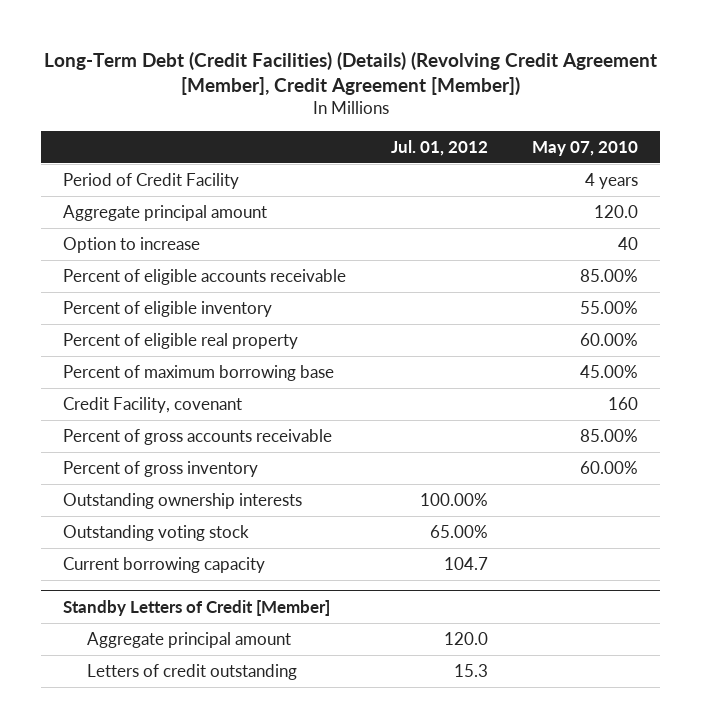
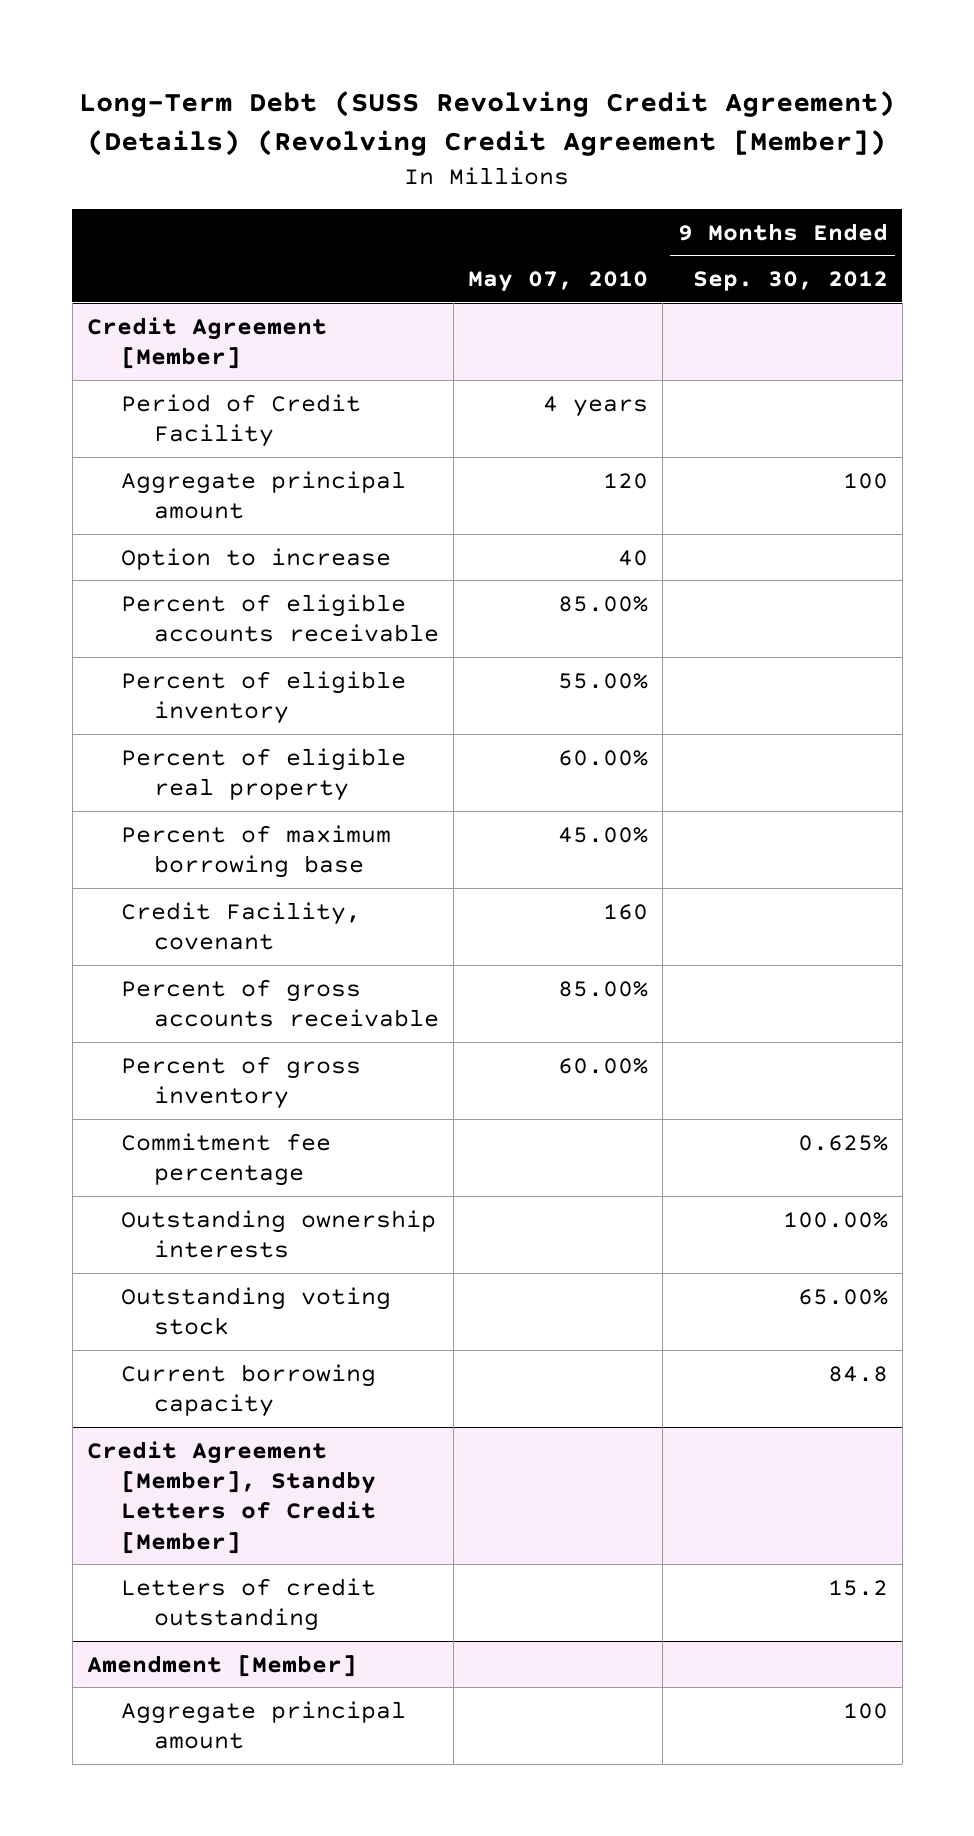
- Long-Term Debt (Credit Facilities) (Details) (Revolving Credit Agreement [Member], Credit Agreement [Member])
+ Long-Term Debt (SUSS Revolving Credit Agreement) (Details) (Revolving Credit Agreement [Member])
- | Jul. 01, 2012 | May 07, 2010
+ | May 07, 2010 | 9 Months Ended Sep. 30, 2012
+ Credit Agreement [Member]
- Aggregate principal amount | | 120.0
+ Aggregate principal amount | 120 | 100
+ Commitment fee percentage | | 0.625%
- Standby Letters of Credit [Member]
- Aggregate principal amount | 120.0 |
+ Credit Agreement [Member], Standby Letters of Credit [Member]
+ Amendment [Member]
+ Aggregate principal amount | | 100

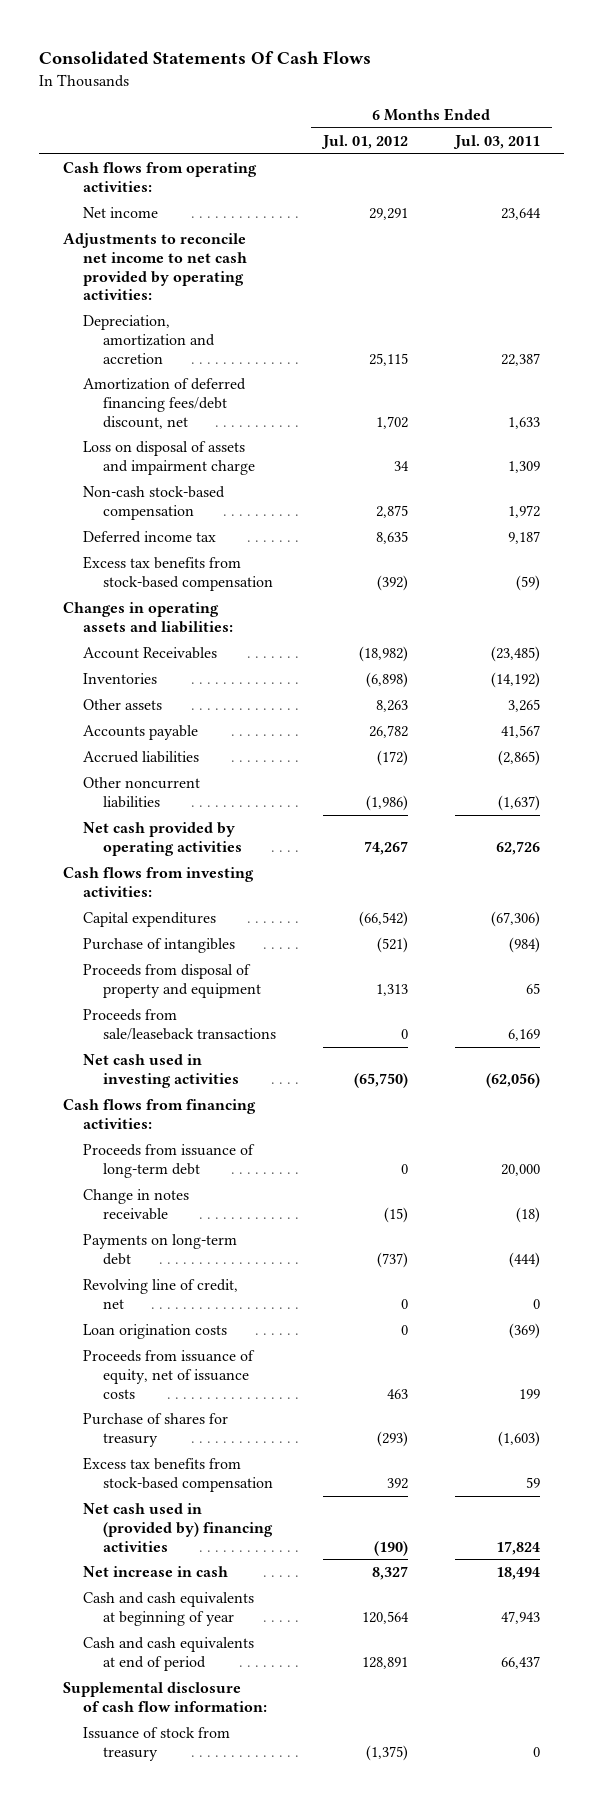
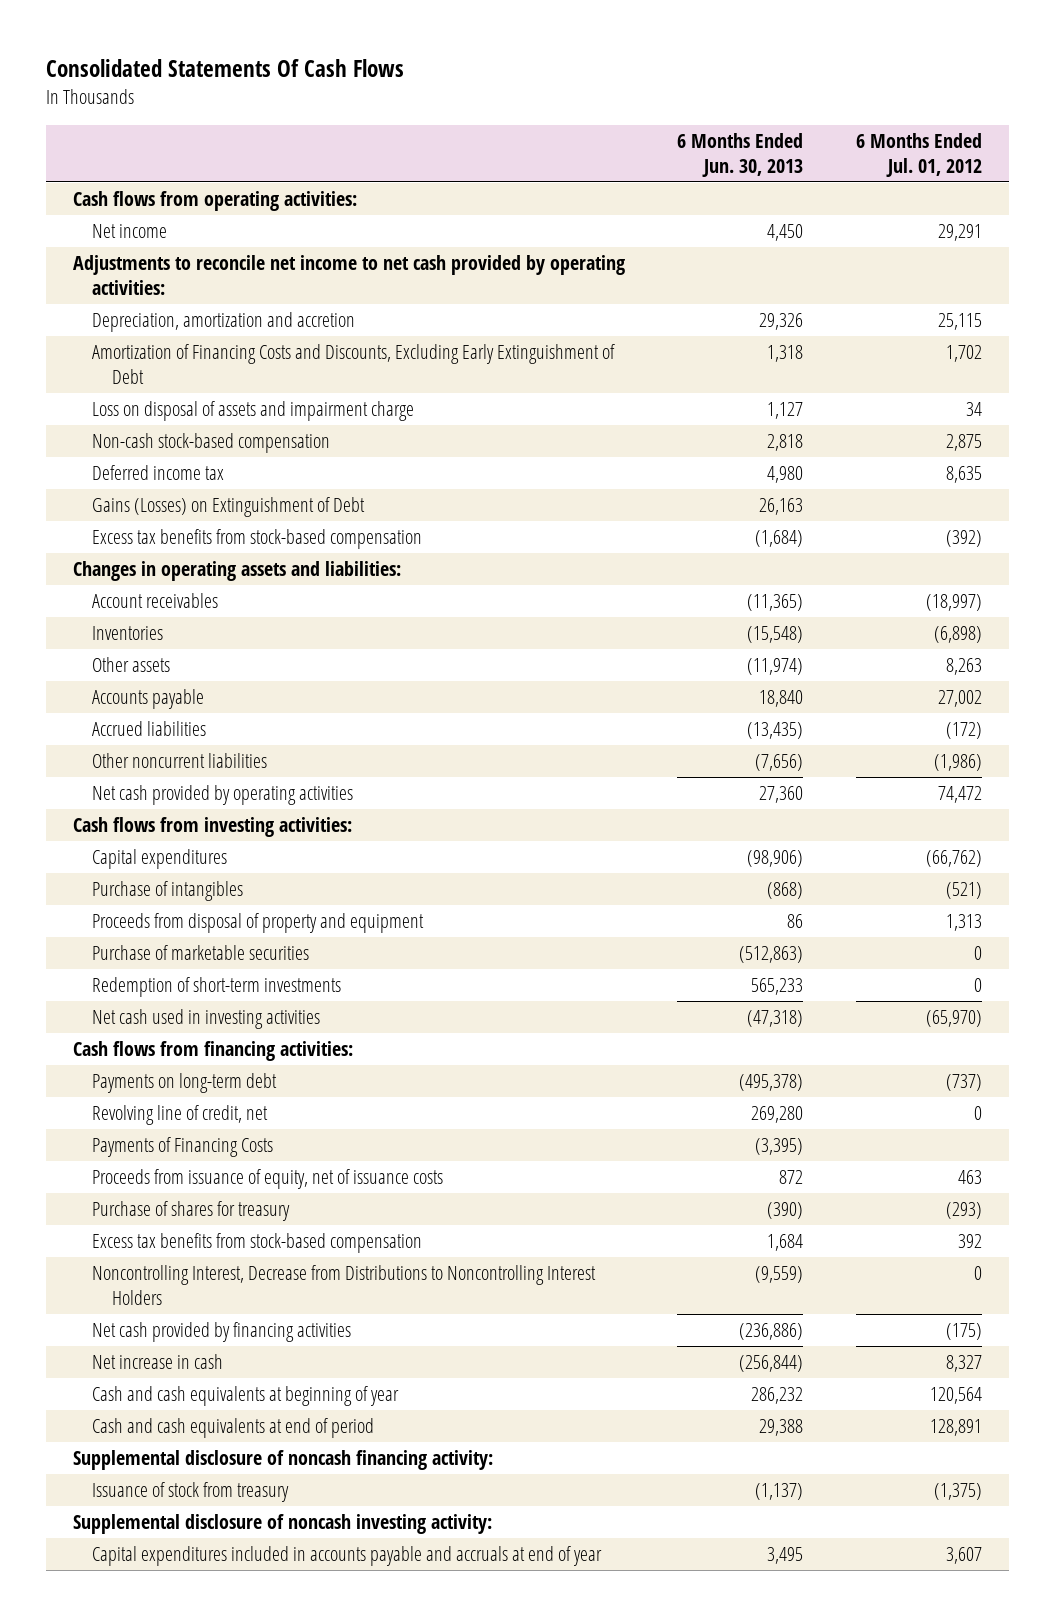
- | 6 Months Ended Jul. 01, 2012 | 6 Months Ended Jul. 03, 2011
+ | 6 Months Ended Jun. 30, 2013 | 6 Months Ended Jul. 01, 2012
- Amortization of deferred financing fees/debt discount, net | 1,702 | 1,633
+ Amortization of Financing Costs and Discounts, Excluding Early Extinguishment of Debt | 1,318 | 1,702
+ Gains (Losses) on Extinguishment of Debt | 26,163 |
- Account Receivables | (18,982) | (23,485)
+ Account receivables | (11,365) | (18,997)
- Accounts payable | 26,782 | 41,567
+ Accounts payable | 18,840 | 27,002
- Net cash provided by operating activities | 74,267 | 62,726
+ Net cash provided by operating activities | 27,360 | 74,472
- Capital expenditures | (66,542) | (67,306)
+ Capital expenditures | (98,906) | (66,762)
- Proceeds from sale/leaseback transactions | 0 | 6,169
- Net cash used in investing activities | (65,750) | (62,056)
+ Purchase of marketable securities | (512,863) | 0
+ Redemption of short-term investments | 565,233 | 0
+ Net cash used in investing activities | (47,318) | (65,970)
- Proceeds from issuance of long-term debt | 0 | 20,000
- Change in notes receivable | (15) | (18)
- Loan origination costs | 0 | (369)
+ Payments of Financing Costs | (3,395) |
- Net cash used in (provided by) financing activities | (190) | 17,824
+ Noncontrolling Interest, Decrease from Distributions to Noncontrolling Interest Holders | (9,559) | 0
+ Net cash provided by financing activities | (236,886) | (175)
- Supplemental disclosure of cash flow information:
+ Supplemental disclosure of noncash financing activity:
+ Supplemental disclosure of noncash investing activity:
+ Capital expenditures included in accounts payable and accruals at end of year | 3,495 | 3,607

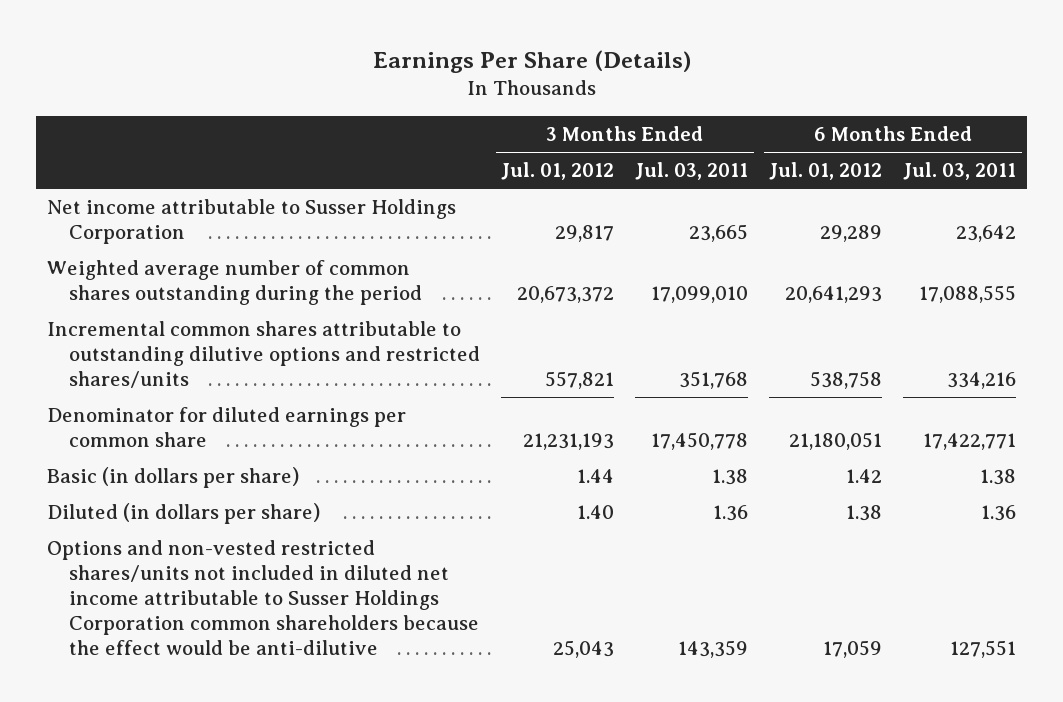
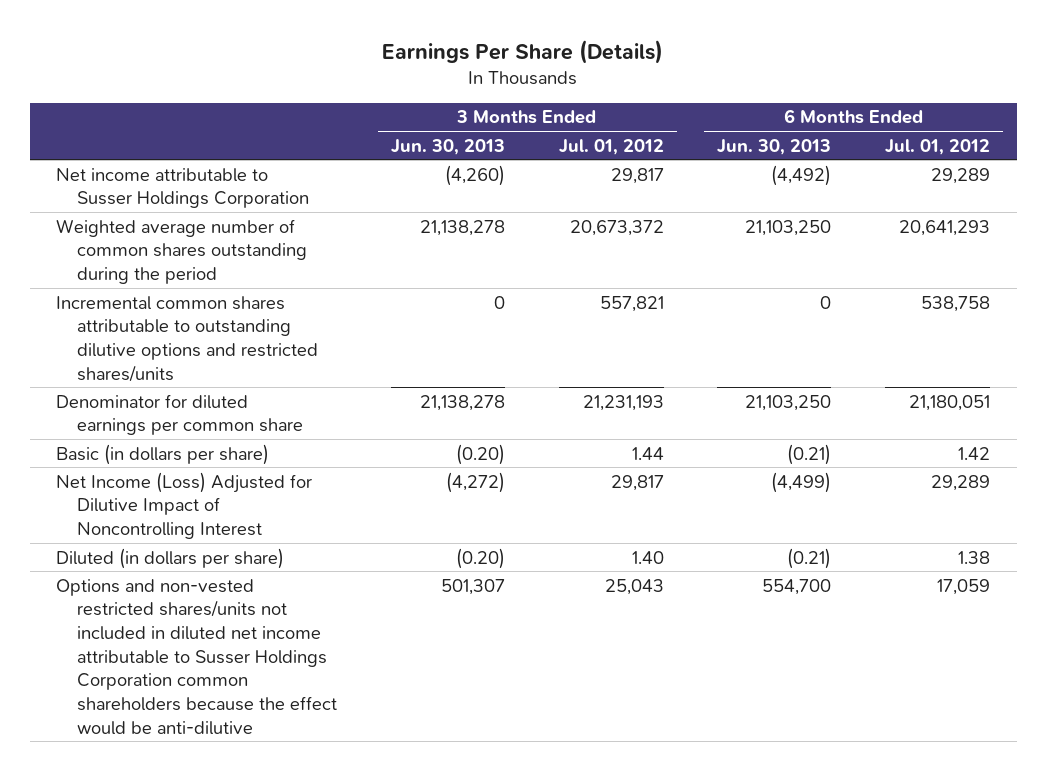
- | 3 Months Ended Jul. 01, 2012 | 3 Months Ended Jul. 03, 2011 | 6 Months Ended Jul. 01, 2012 | 6 Months Ended Jul. 03, 2011
+ | 3 Months Ended Jun. 30, 2013 | 3 Months Ended Jul. 01, 2012 | 6 Months Ended Jun. 30, 2013 | 6 Months Ended Jul. 01, 2012
+ Net Income (Loss) Adjusted for Dilutive Impact of Noncontrolling Interest | (4,272) | 29,817 | (4,499) | 29,289

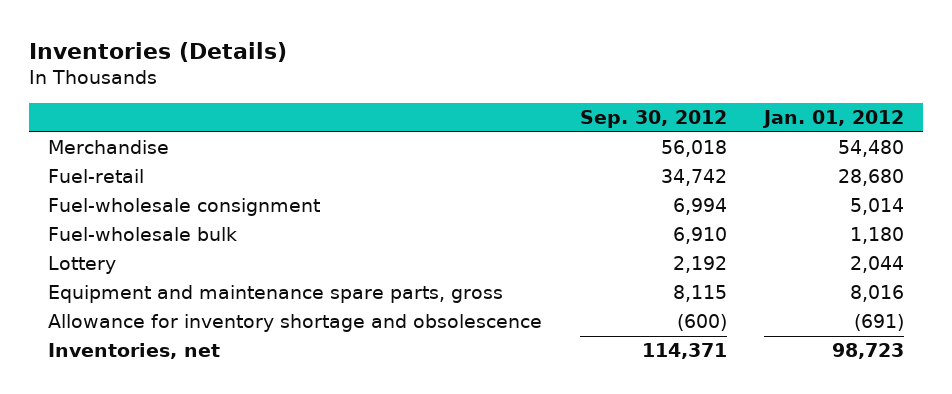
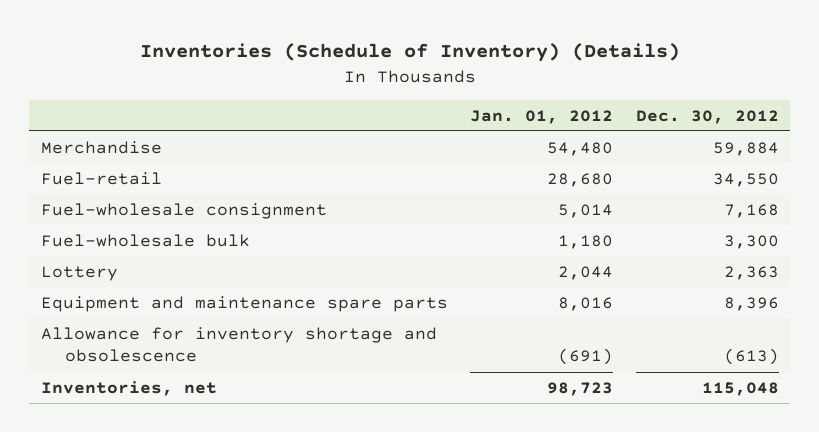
- Inventories (Details)
+ Inventories (Schedule of Inventory) (Details)
- | Sep. 30, 2012 | Jan. 01, 2012
+ | Jan. 01, 2012 | Dec. 30, 2012
- Equipment and maintenance spare parts, gross | 8,115 | 8,016
+ Equipment and maintenance spare parts | 8,016 | 8,396

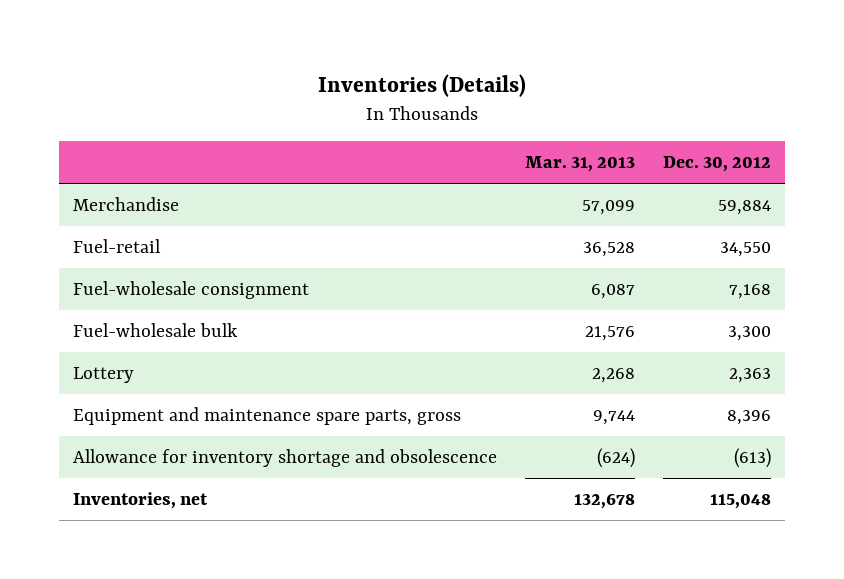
- Inventories (Schedule of Inventory) (Details)
+ Inventories (Details)
- | Jan. 01, 2012 | Dec. 30, 2012
+ | Mar. 31, 2013 | Dec. 30, 2012
- Equipment and maintenance spare parts | 8,016 | 8,396
+ Equipment and maintenance spare parts, gross | 9,744 | 8,396

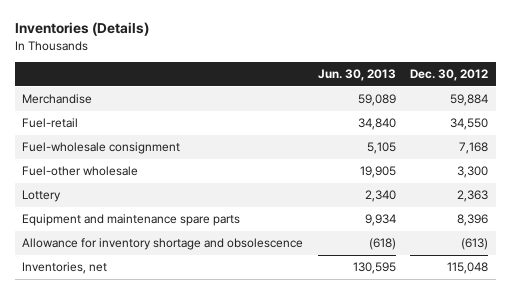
- | Mar. 31, 2013 | Dec. 30, 2012
+ | Jun. 30, 2013 | Dec. 30, 2012
- Fuel-wholesale bulk | 21,576 | 3,300
+ Fuel-other wholesale | 19,905 | 3,300
- Equipment and maintenance spare parts, gross | 9,744 | 8,396
+ Equipment and maintenance spare parts | 9,934 | 8,396

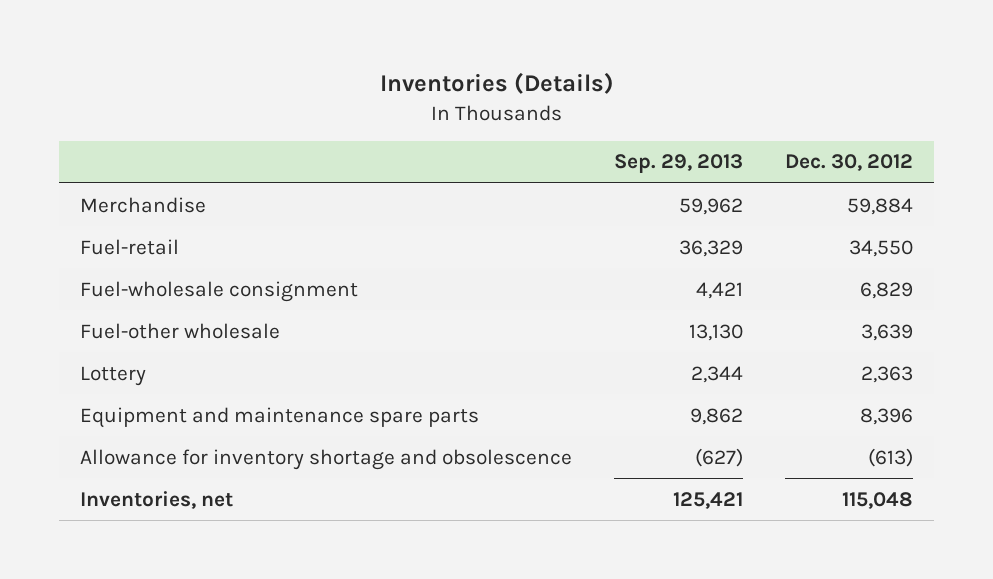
- | Jun. 30, 2013 | Dec. 30, 2012
+ | Sep. 29, 2013 | Dec. 30, 2012
- Fuel-wholesale consignment | 5,105 | 7,168
- Fuel-other wholesale | 19,905 | 3,300
+ Fuel-wholesale consignment | 4,421 | 6,829
+ Fuel-other wholesale | 13,130 | 3,639

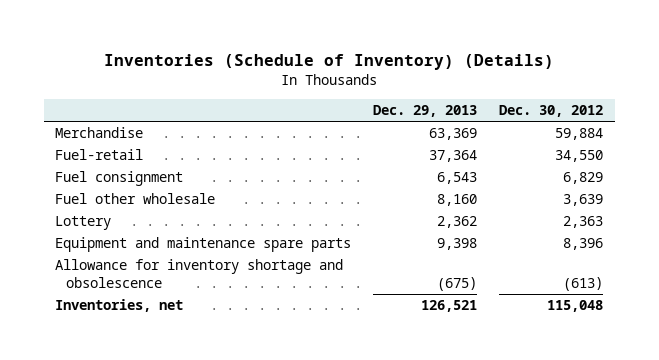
- Inventories (Details)
+ Inventories (Schedule of Inventory) (Details)
- | Sep. 29, 2013 | Dec. 30, 2012
+ | Dec. 29, 2013 | Dec. 30, 2012
- Fuel-wholesale consignment | 4,421 | 6,829
- Fuel-other wholesale | 13,130 | 3,639
+ Fuel consignment | 6,543 | 6,829
+ Fuel other wholesale | 8,160 | 3,639

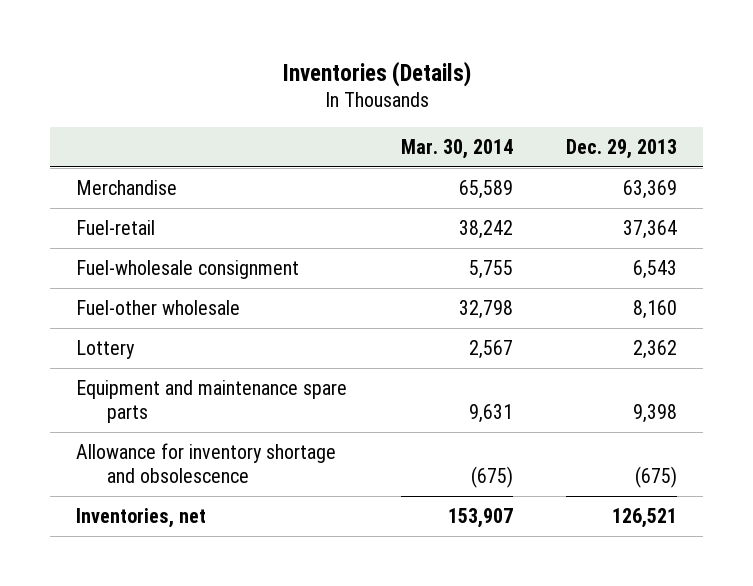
- Inventories (Schedule of Inventory) (Details)
+ Inventories (Details)
- | Dec. 29, 2013 | Dec. 30, 2012
+ | Mar. 30, 2014 | Dec. 29, 2013
- Fuel consignment | 6,543 | 6,829
- Fuel other wholesale | 8,160 | 3,639
+ Fuel-wholesale consignment | 5,755 | 6,543
+ Fuel-other wholesale | 32,798 | 8,160

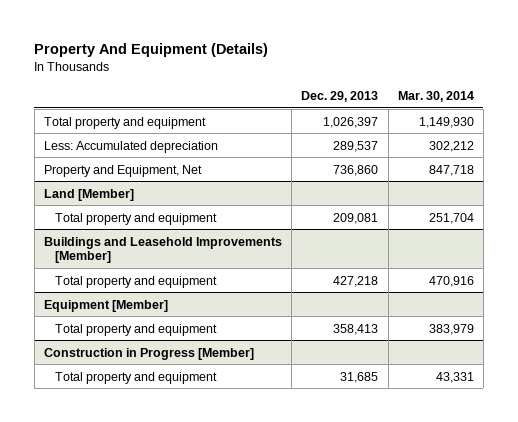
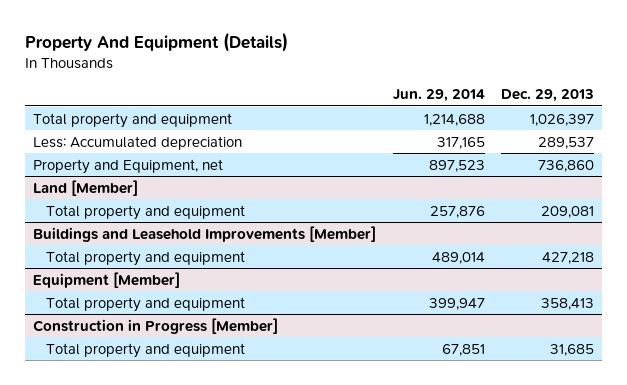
- | Dec. 29, 2013 | Mar. 30, 2014
+ | Jun. 29, 2014 | Dec. 29, 2013
- Property and Equipment, Net | 736,860 | 847,718
+ Property and Equipment, net | 897,523 | 736,860

